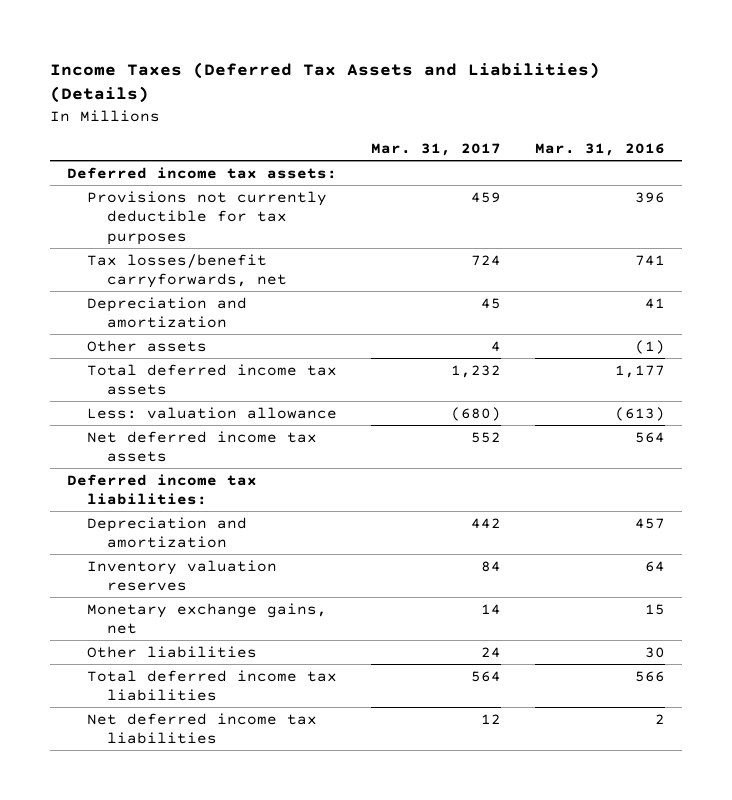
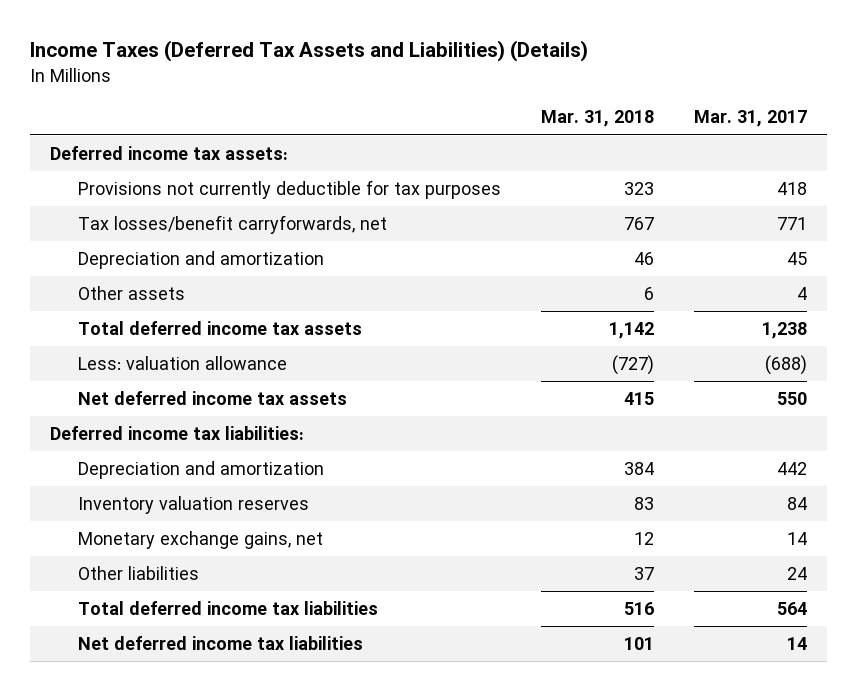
- | Mar. 31, 2017 | Mar. 31, 2016
+ | Mar. 31, 2018 | Mar. 31, 2017
- Provisions not currently deductible for tax purposes | 459 | 396
- Tax losses/benefit carryforwards, net | 724 | 741
+ Provisions not currently deductible for tax purposes | 323 | 418
+ Tax losses/benefit carryforwards, net | 767 | 771
- Total deferred income tax assets | 1,232 | 1,177
- Less: valuation allowance | (680) | (613)
- Net deferred income tax assets | 552 | 564
+ Total deferred income tax assets | 1,142 | 1,238
+ Less: valuation allowance | (727) | (688)
+ Net deferred income tax assets | 415 | 550
- Net deferred income tax liabilities | 12 | 2
+ Net deferred income tax liabilities | 101 | 14

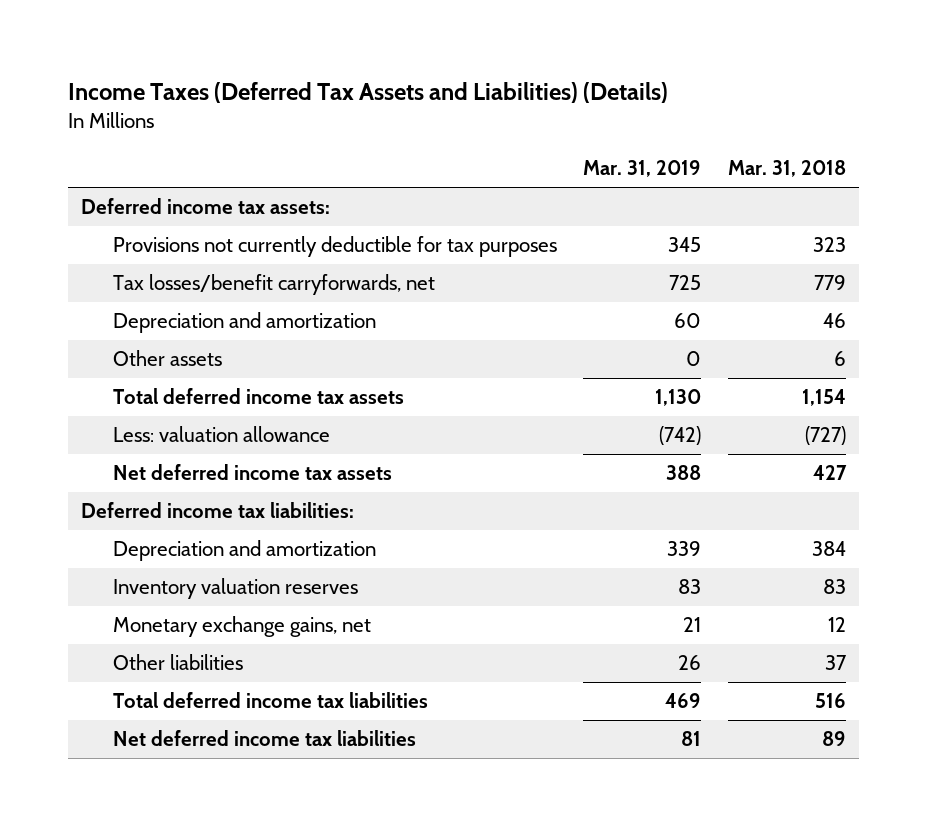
- | Mar. 31, 2018 | Mar. 31, 2017
+ | Mar. 31, 2019 | Mar. 31, 2018
- Tax losses/benefit carryforwards, net | 767 | 771
+ Tax losses/benefit carryforwards, net | 725 | 779
- Total deferred income tax assets | 1,142 | 1,238
+ Total deferred income tax assets | 1,130 | 1,154
- Net deferred income tax assets | 415 | 550
+ Net deferred income tax assets | 388 | 427
- Net deferred income tax liabilities | 101 | 14
+ Net deferred income tax liabilities | 81 | 89

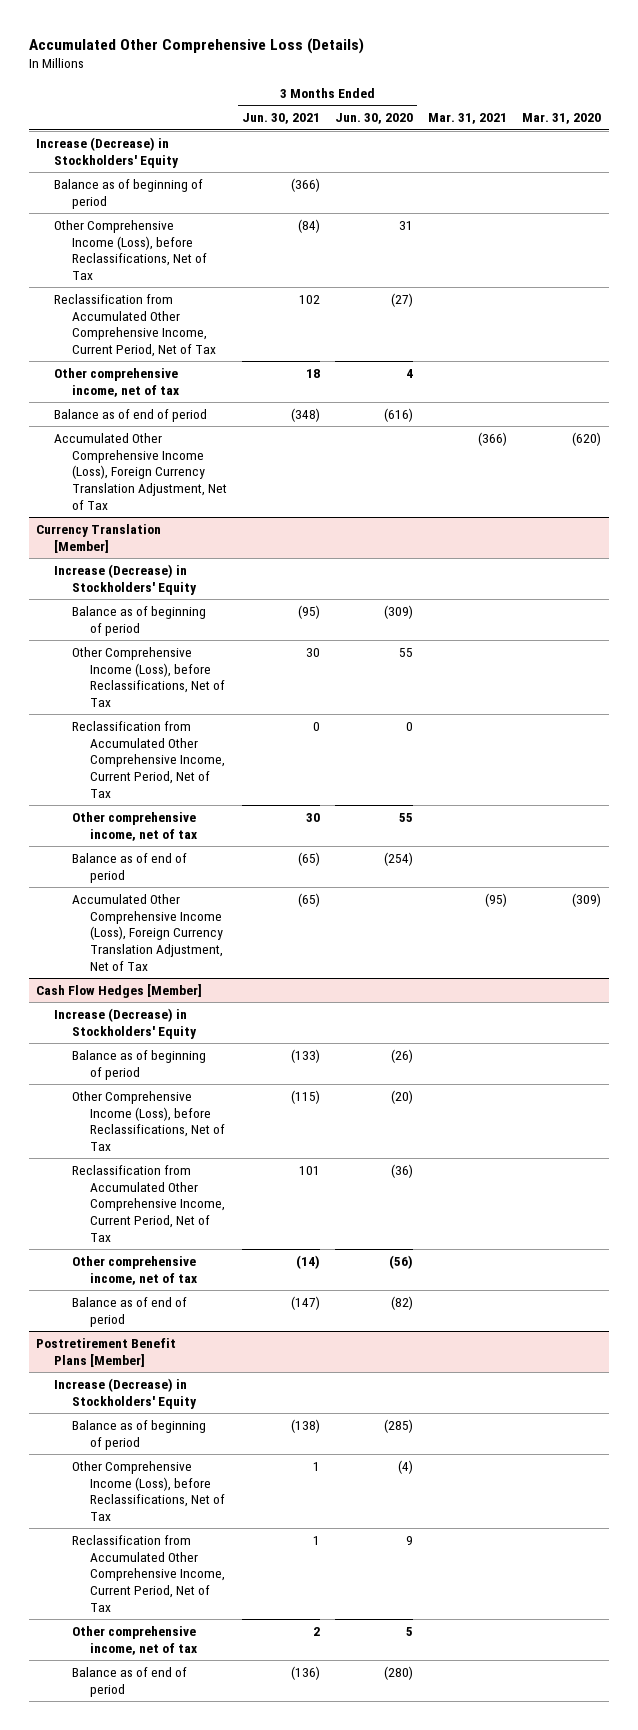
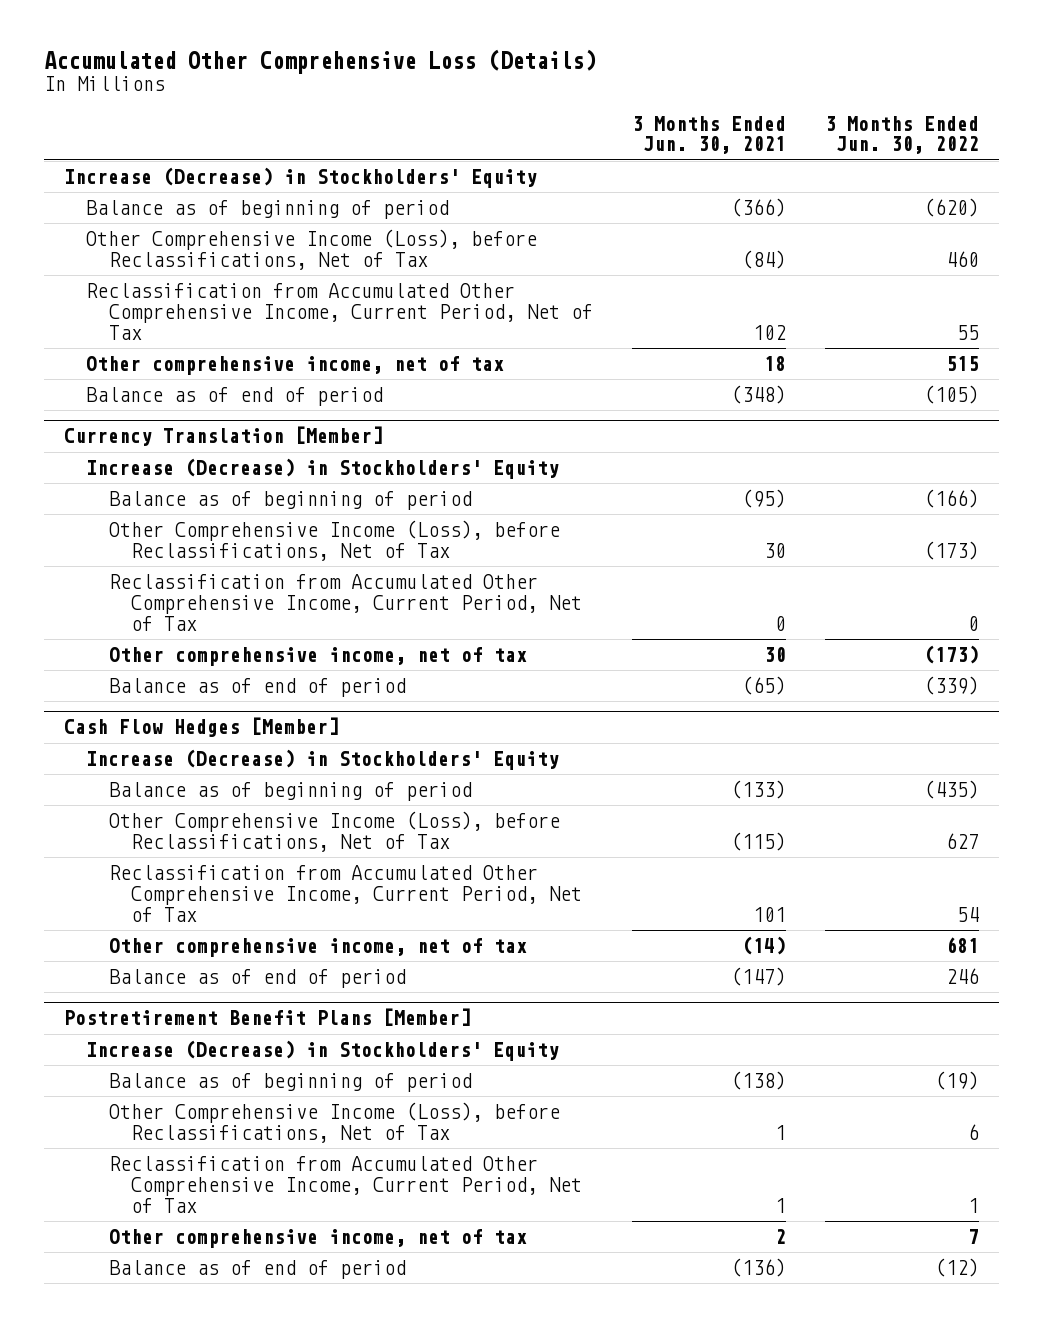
- | 3 Months Ended Jun. 30, 2021 | 3 Months Ended Jun. 30, 2020 | Mar. 31, 2021 | Mar. 31, 2020
+ | 3 Months Ended Jun. 30, 2021 | 3 Months Ended Jun. 30, 2022
- Accumulated Other Comprehensive Income (Loss), Foreign Currency Translation Adjustment, Net of Tax | | | (366) | (620)
@ Currency Translation [Member]
- Accumulated Other Comprehensive Income (Loss), Foreign Currency Translation Adjustment, Net of Tax | (65) | | (95) | (309)

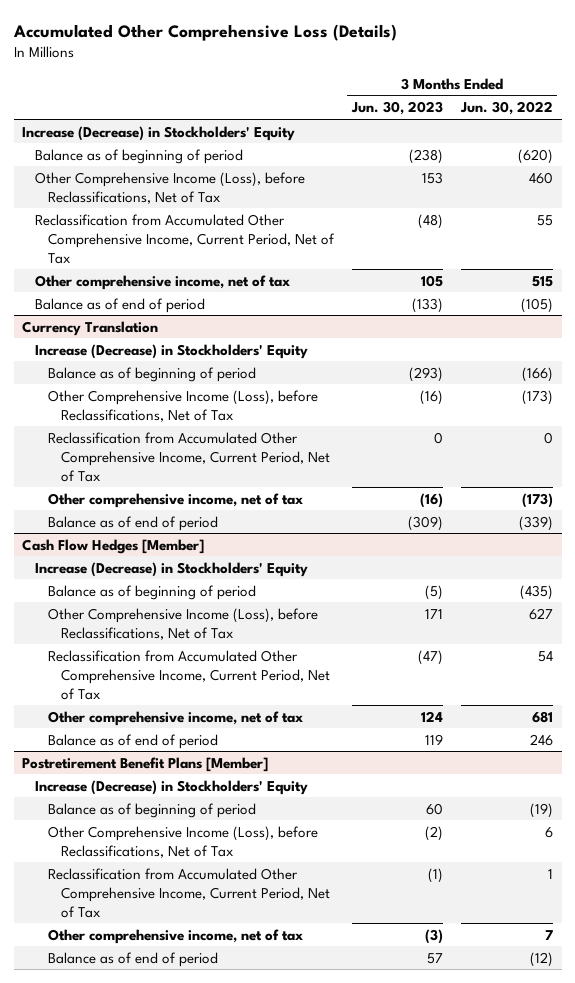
- | 3 Months Ended Jun. 30, 2021 | 3 Months Ended Jun. 30, 2022
+ | 3 Months Ended Jun. 30, 2023 | 3 Months Ended Jun. 30, 2022
- Currency Translation [Member]
+ Currency Translation

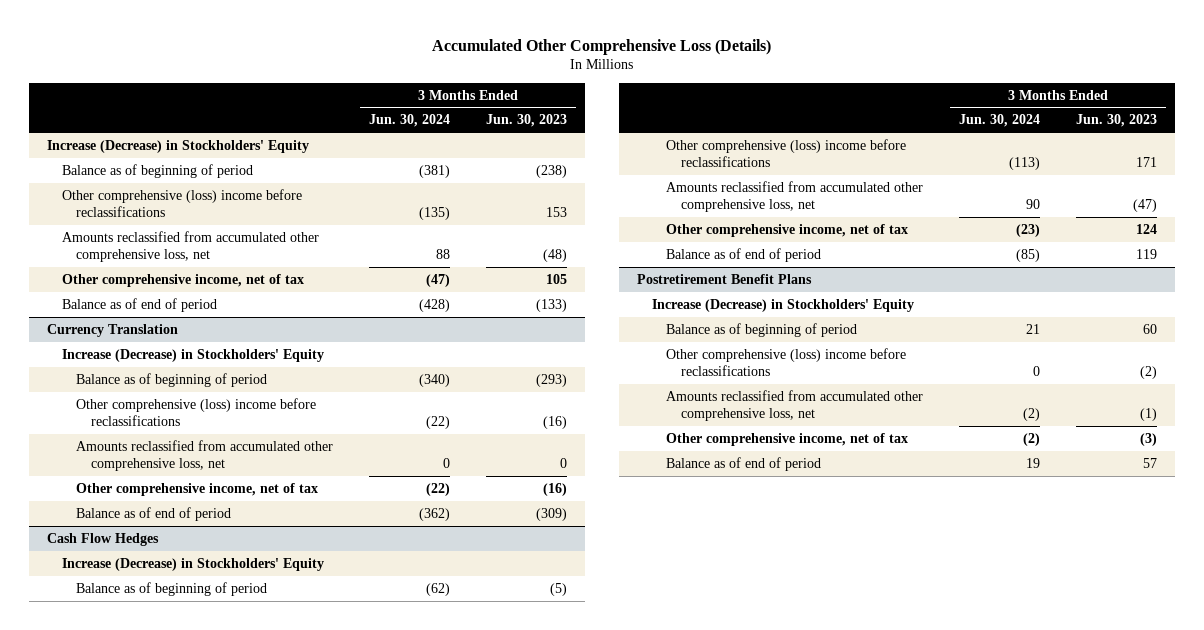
- | 3 Months Ended Jun. 30, 2023 | 3 Months Ended Jun. 30, 2022
+ | 3 Months Ended Jun. 30, 2024 | 3 Months Ended Jun. 30, 2023
- Other Comprehensive Income (Loss), before Reclassifications, Net of Tax | 153 | 460
- Reclassification from Accumulated Other Comprehensive Income, Current Period, Net of Tax | (48) | 55
+ Other comprehensive (loss) income before reclassifications | (135) | 153
+ Amounts reclassified from accumulated other comprehensive loss, net | 88 | (48)
@ Currency Translation
- Other Comprehensive Income (Loss), before Reclassifications, Net of Tax | (16) | (173)
- Reclassification from Accumulated Other Comprehensive Income, Current Period, Net of Tax | 0 | 0
+ Other comprehensive (loss) income before reclassifications | (22) | (16)
+ Amounts reclassified from accumulated other comprehensive loss, net | 0 | 0
- Cash Flow Hedges [Member]
+ Cash Flow Hedges
- Other Comprehensive Income (Loss), before Reclassifications, Net of Tax | 171 | 627
- Reclassification from Accumulated Other Comprehensive Income, Current Period, Net of Tax | (47) | 54
+ Other comprehensive (loss) income before reclassifications | (113) | 171
+ Amounts reclassified from accumulated other comprehensive loss, net | 90 | (47)
- Postretirement Benefit Plans [Member]
+ Postretirement Benefit Plans
- Other Comprehensive Income (Loss), before Reclassifications, Net of Tax | (2) | 6
- Reclassification from Accumulated Other Comprehensive Income, Current Period, Net of Tax | (1) | 1
+ Other comprehensive (loss) income before reclassifications | 0 | (2)
+ Amounts reclassified from accumulated other comprehensive loss, net | (2) | (1)

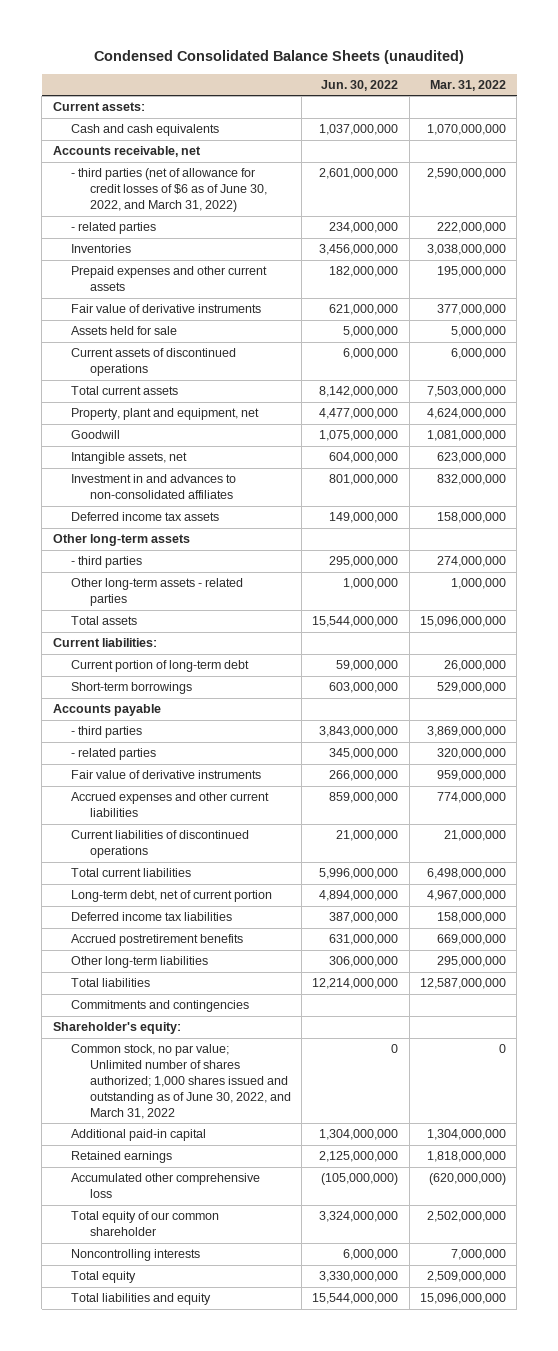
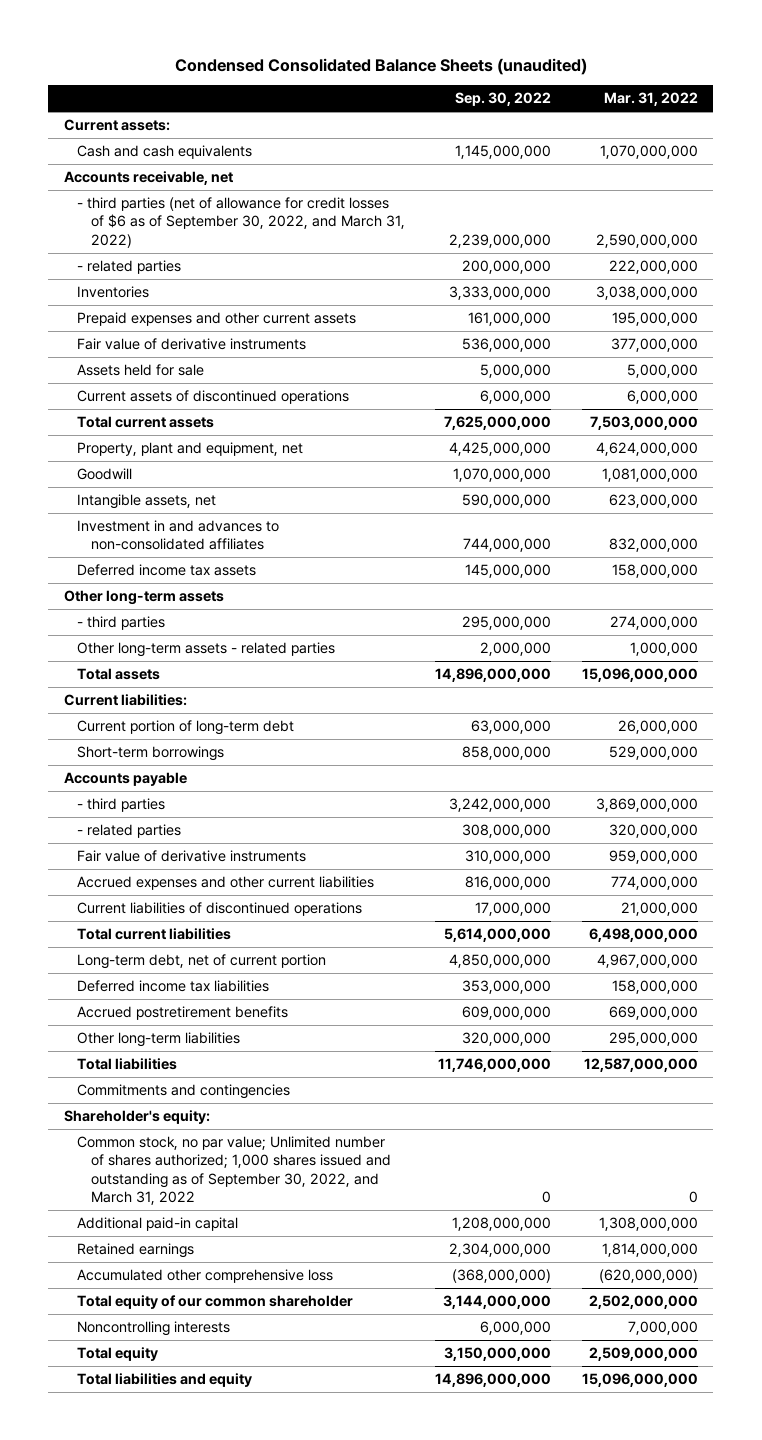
- | Jun. 30, 2022 | Mar. 31, 2022
+ | Sep. 30, 2022 | Mar. 31, 2022
- - third parties (net of allowance for credit losses of $6 as of June 30, 2022, and March 31, 2022) | 2,601,000,000 | 2,590,000,000
+ - third parties (net of allowance for credit losses of $6 as of September 30, 2022, and March 31, 2022) | 2,239,000,000 | 2,590,000,000
- Common stock, no par value; Unlimited number of shares authorized; 1,000 shares issued and outstanding as of June 30, 2022, and March 31, 2022 | 0 | 0
- Additional paid-in capital | 1,304,000,000 | 1,304,000,000
- Retained earnings | 2,125,000,000 | 1,818,000,000
+ Common stock, no par value; Unlimited number of shares authorized; 1,000 shares issued and outstanding as of September 30, 2022, and March 31, 2022 | 0 | 0
+ Additional paid-in capital | 1,208,000,000 | 1,308,000,000
+ Retained earnings | 2,304,000,000 | 1,814,000,000

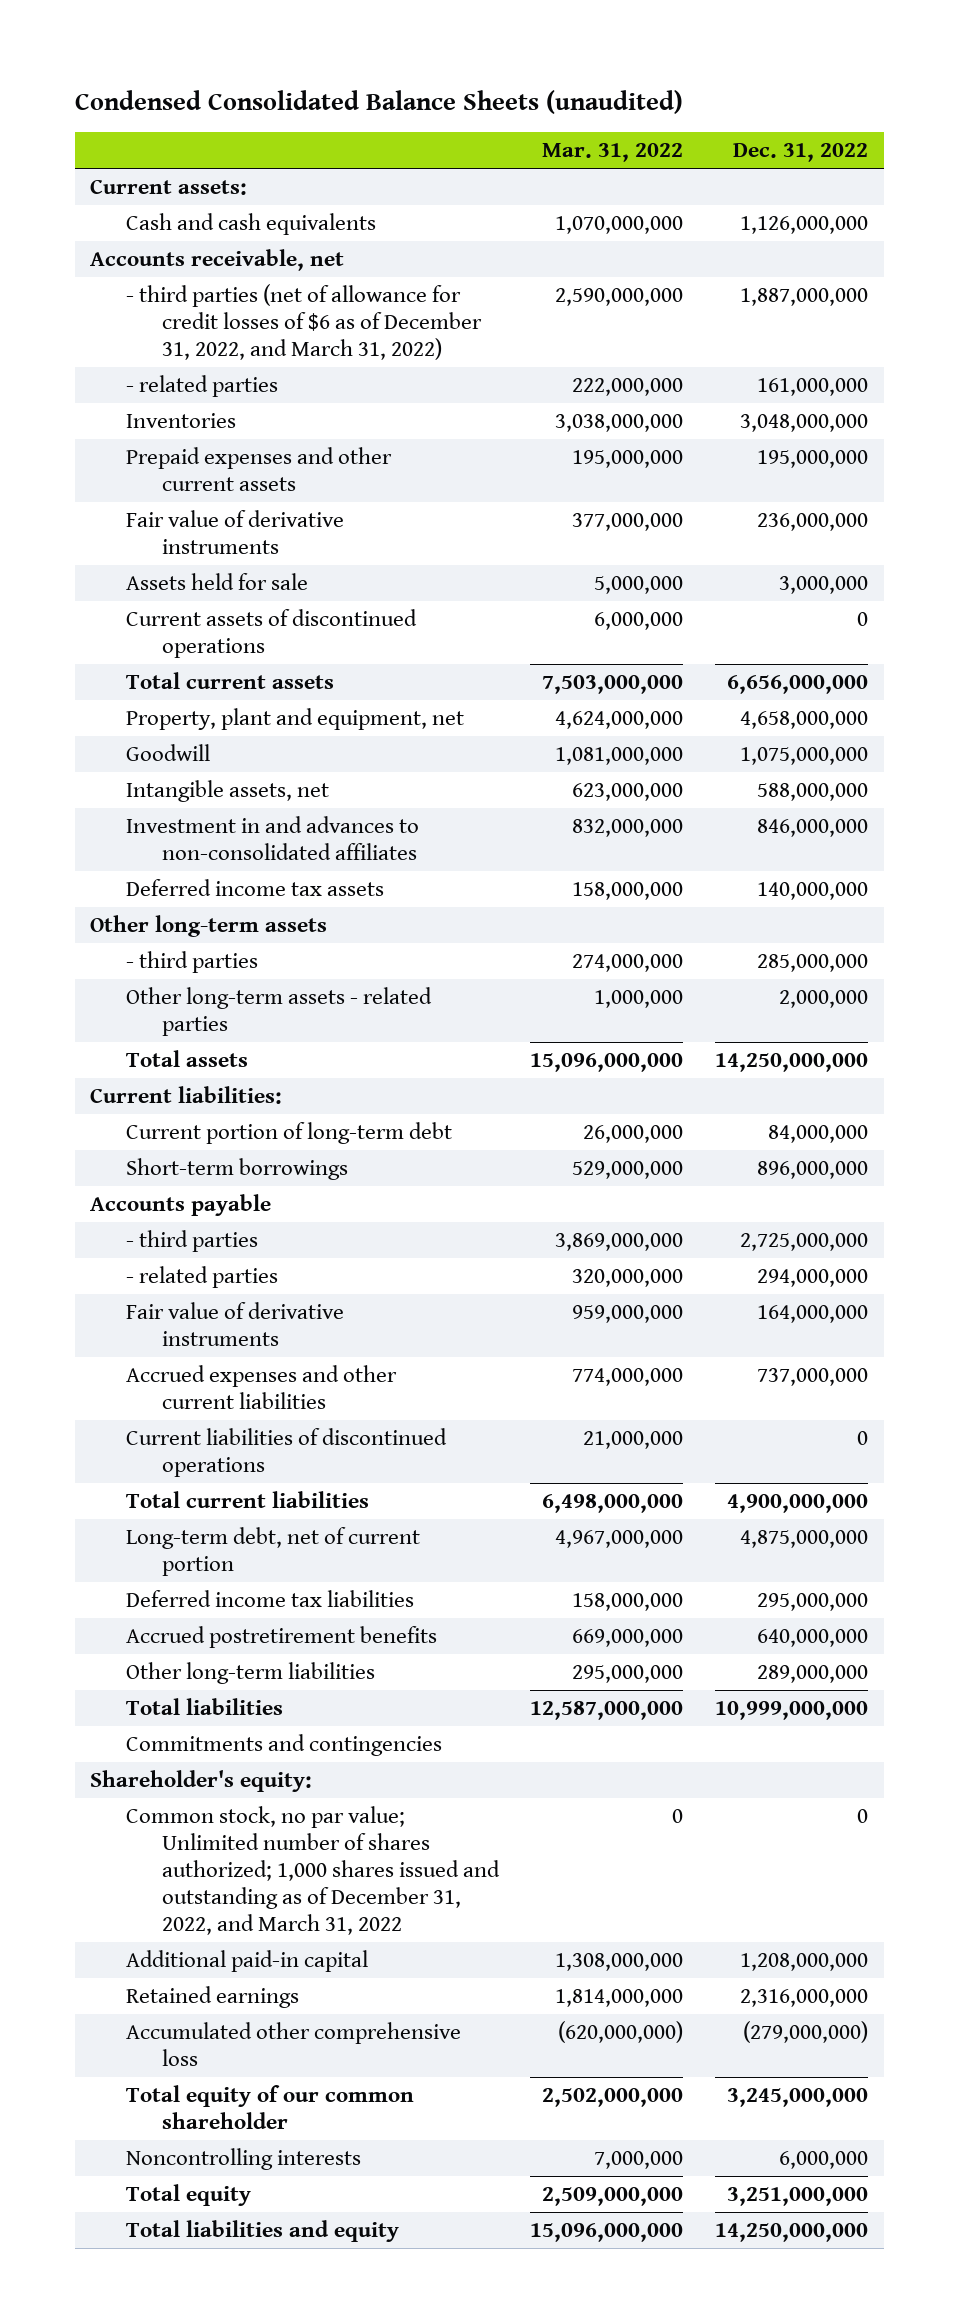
- | Sep. 30, 2022 | Mar. 31, 2022
+ | Mar. 31, 2022 | Dec. 31, 2022
- - third parties (net of allowance for credit losses of $6 as of September 30, 2022, and March 31, 2022) | 2,239,000,000 | 2,590,000,000
+ - third parties (net of allowance for credit losses of $6 as of December 31, 2022, and March 31, 2022) | 2,590,000,000 | 1,887,000,000
- Common stock, no par value; Unlimited number of shares authorized; 1,000 shares issued and outstanding as of September 30, 2022, and March 31, 2022 | 0 | 0
+ Common stock, no par value; Unlimited number of shares authorized; 1,000 shares issued and outstanding as of December 31, 2022, and March 31, 2022 | 0 | 0

